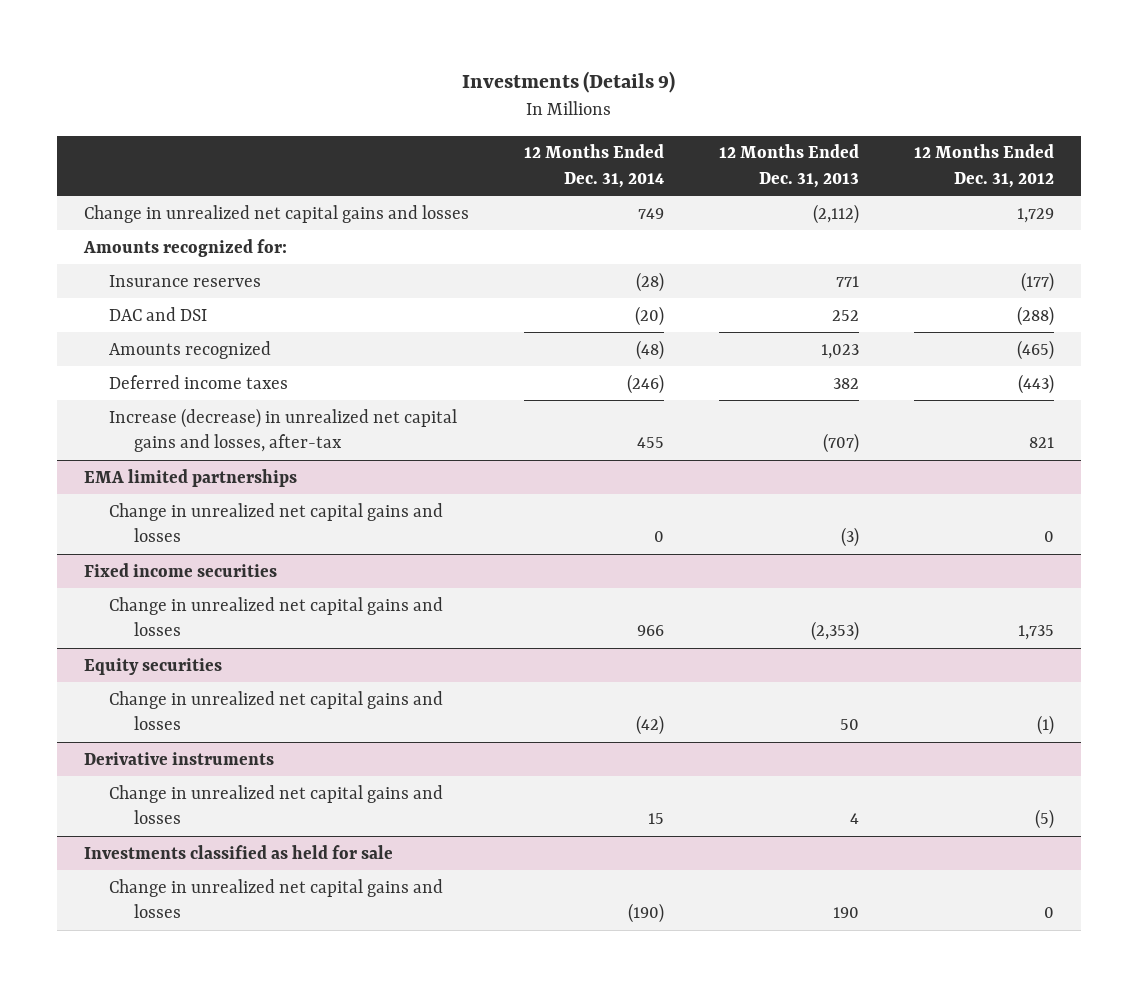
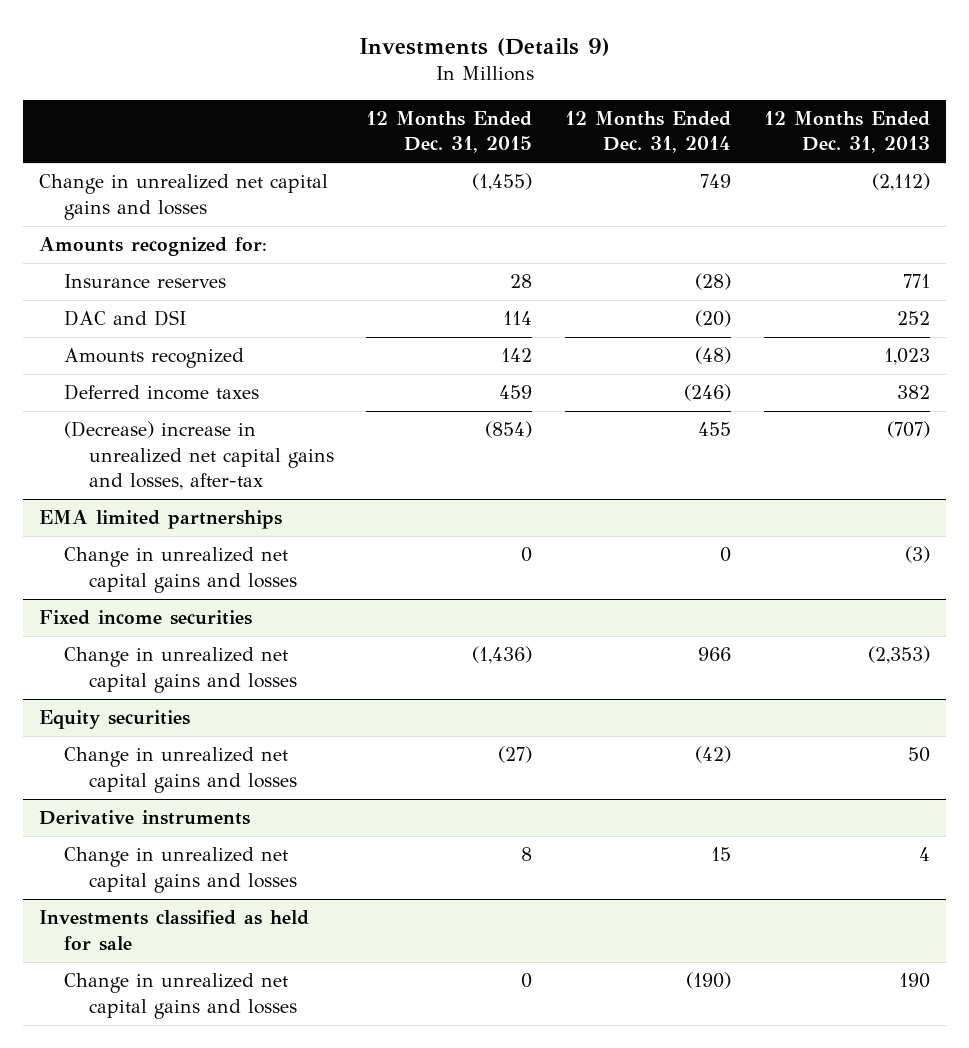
- | 12 Months Ended Dec. 31, 2014 | 12 Months Ended Dec. 31, 2013 | 12 Months Ended Dec. 31, 2012
+ | 12 Months Ended Dec. 31, 2015 | 12 Months Ended Dec. 31, 2014 | 12 Months Ended Dec. 31, 2013
- Increase (decrease) in unrealized net capital gains and losses, after-tax | 455 | (707) | 821
+ (Decrease) increase in unrealized net capital gains and losses, after-tax | (854) | 455 | (707)

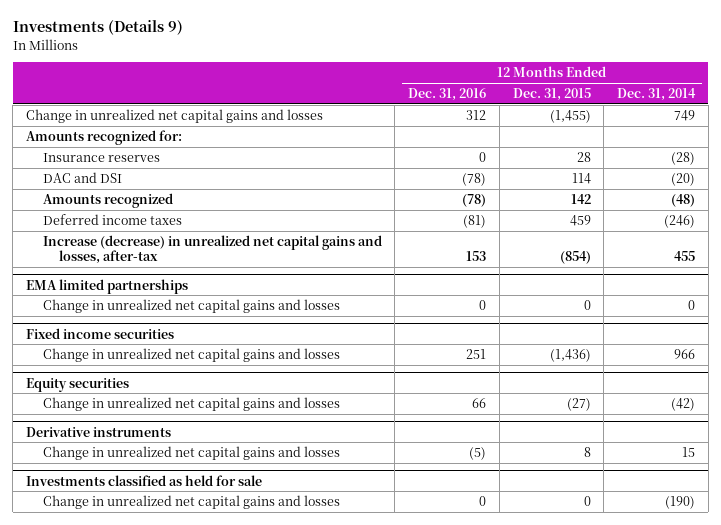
- | 12 Months Ended Dec. 31, 2015 | 12 Months Ended Dec. 31, 2014 | 12 Months Ended Dec. 31, 2013
+ | 12 Months Ended Dec. 31, 2016 | 12 Months Ended Dec. 31, 2015 | 12 Months Ended Dec. 31, 2014
- (Decrease) increase in unrealized net capital gains and losses, after-tax | (854) | 455 | (707)
+ Increase (decrease) in unrealized net capital gains and losses, after-tax | 153 | (854) | 455

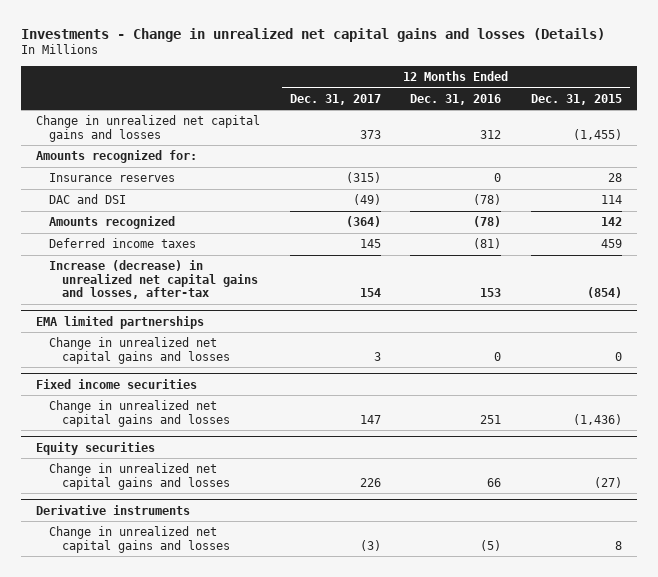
- Investments (Details 9)
+ Investments - Change in unrealized net capital gains and losses (Details)
- | 12 Months Ended Dec. 31, 2016 | 12 Months Ended Dec. 31, 2015 | 12 Months Ended Dec. 31, 2014
+ | 12 Months Ended Dec. 31, 2017 | 12 Months Ended Dec. 31, 2016 | 12 Months Ended Dec. 31, 2015
- Investments classified as held for sale
- Change in unrealized net capital gains and losses | 0 | 0 | (190)

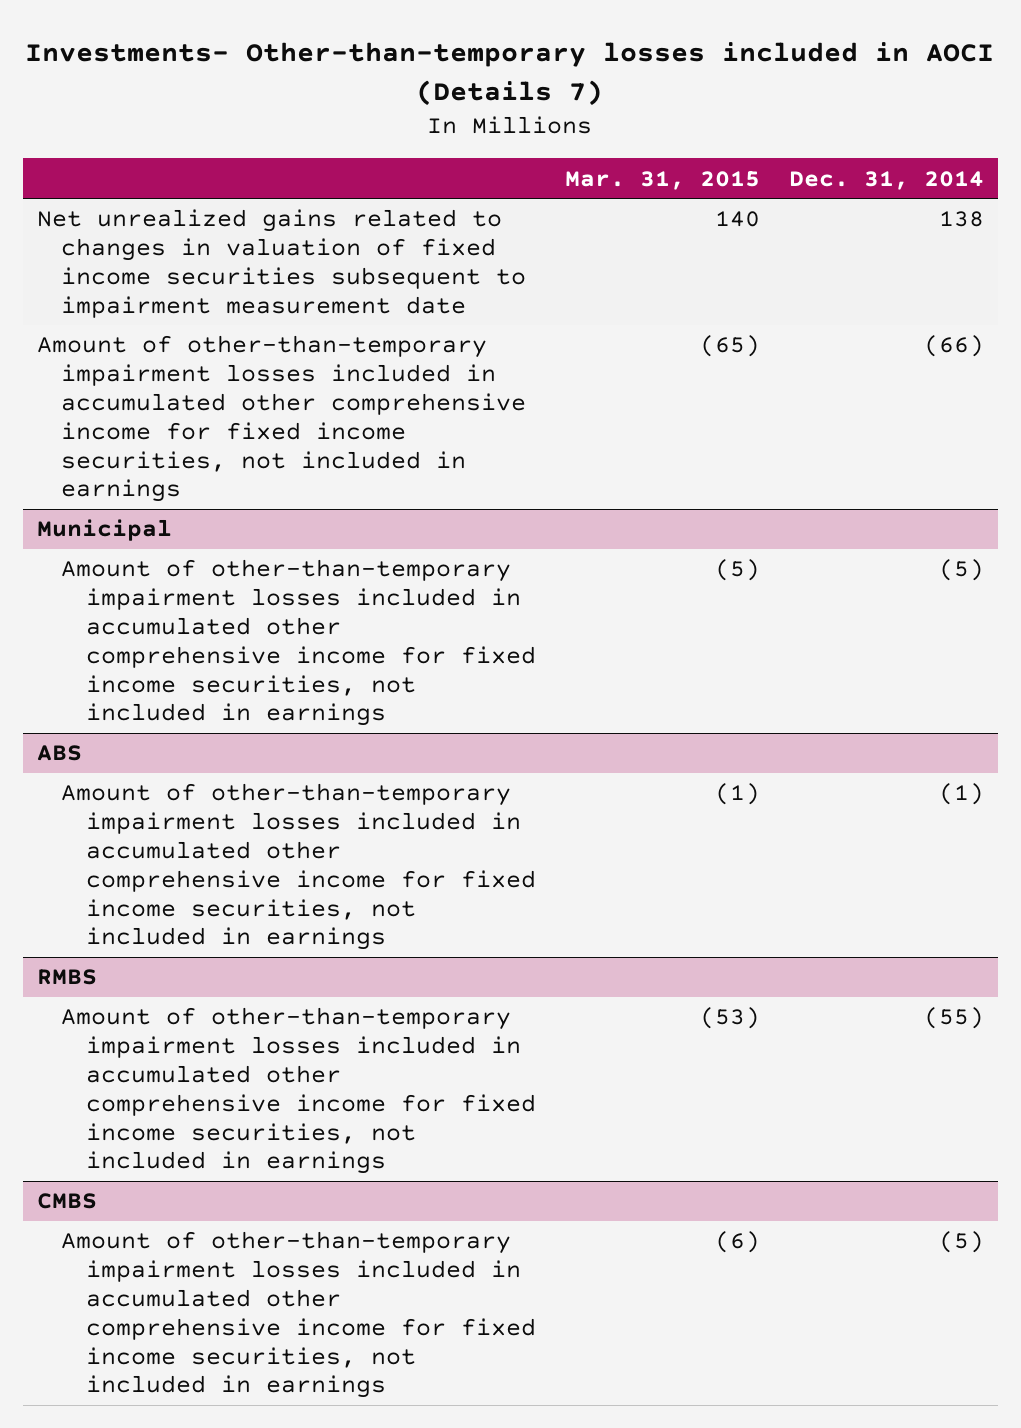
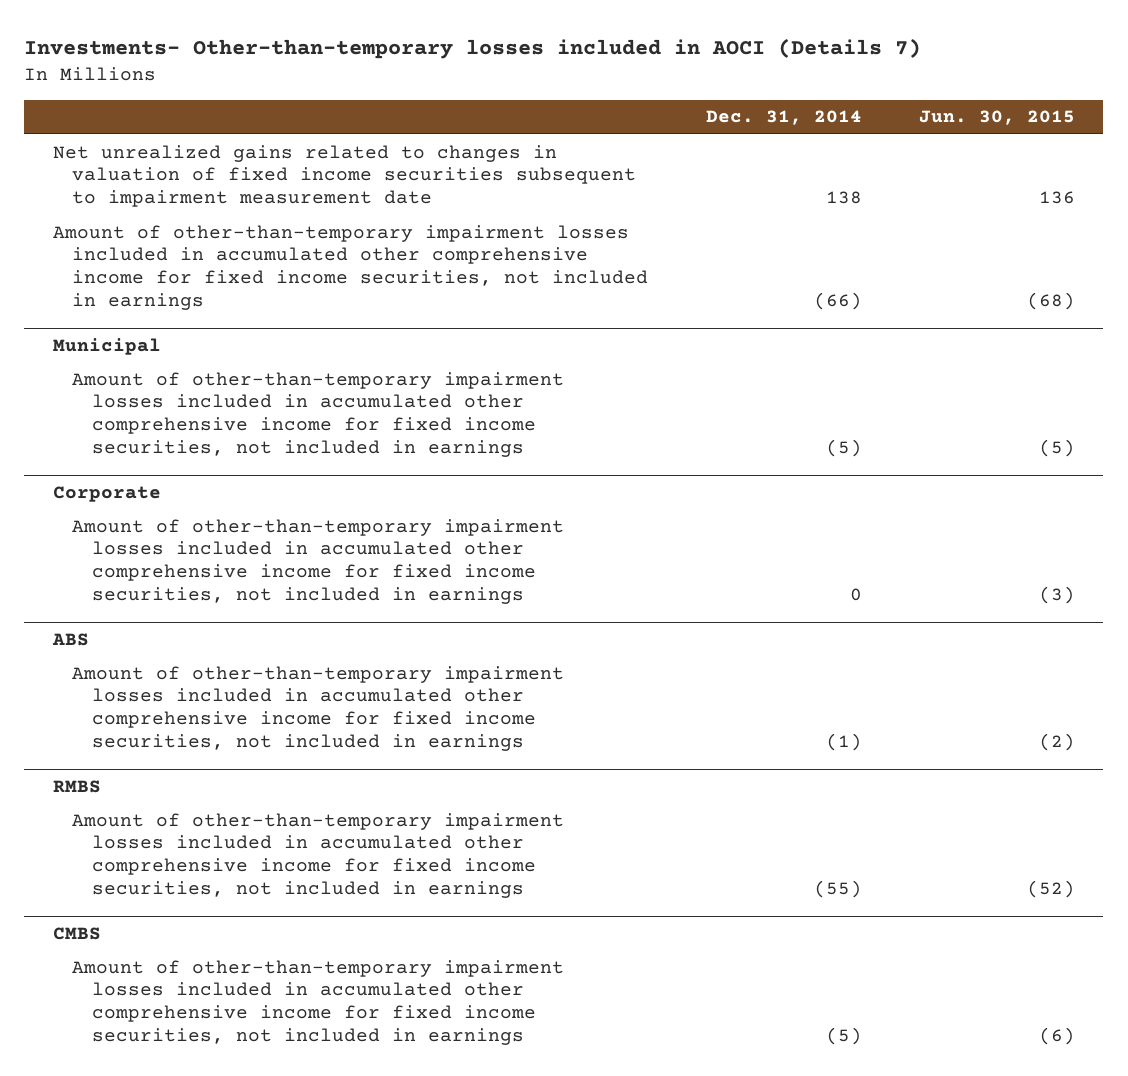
- | Mar. 31, 2015 | Dec. 31, 2014
+ | Dec. 31, 2014 | Jun. 30, 2015
+ Corporate
+ Amount of other-than-temporary impairment losses included in accumulated other comprehensive income for fixed income securities, not included in earnings | 0 | (3)

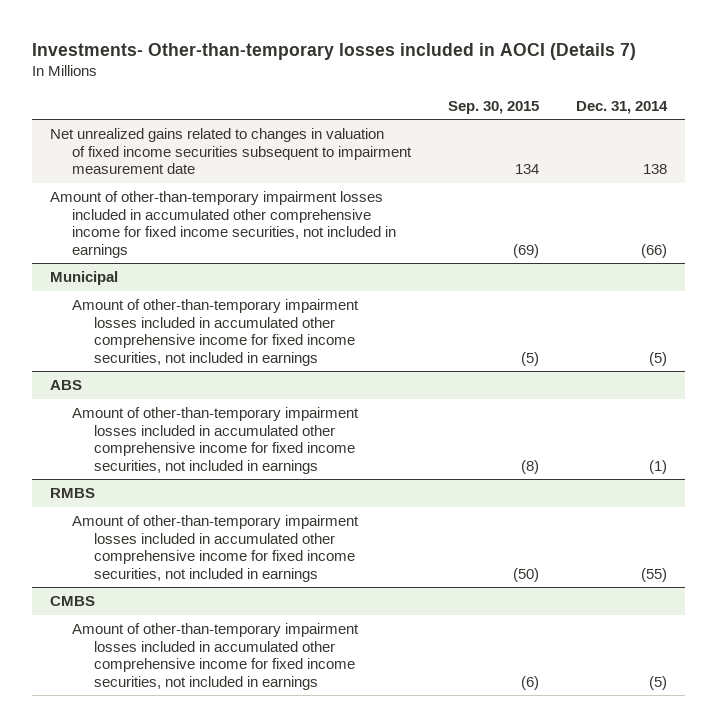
- | Dec. 31, 2014 | Jun. 30, 2015
+ | Sep. 30, 2015 | Dec. 31, 2014
- Corporate
- Amount of other-than-temporary impairment losses included in accumulated other comprehensive income for fixed income securities, not included in earnings | 0 | (3)

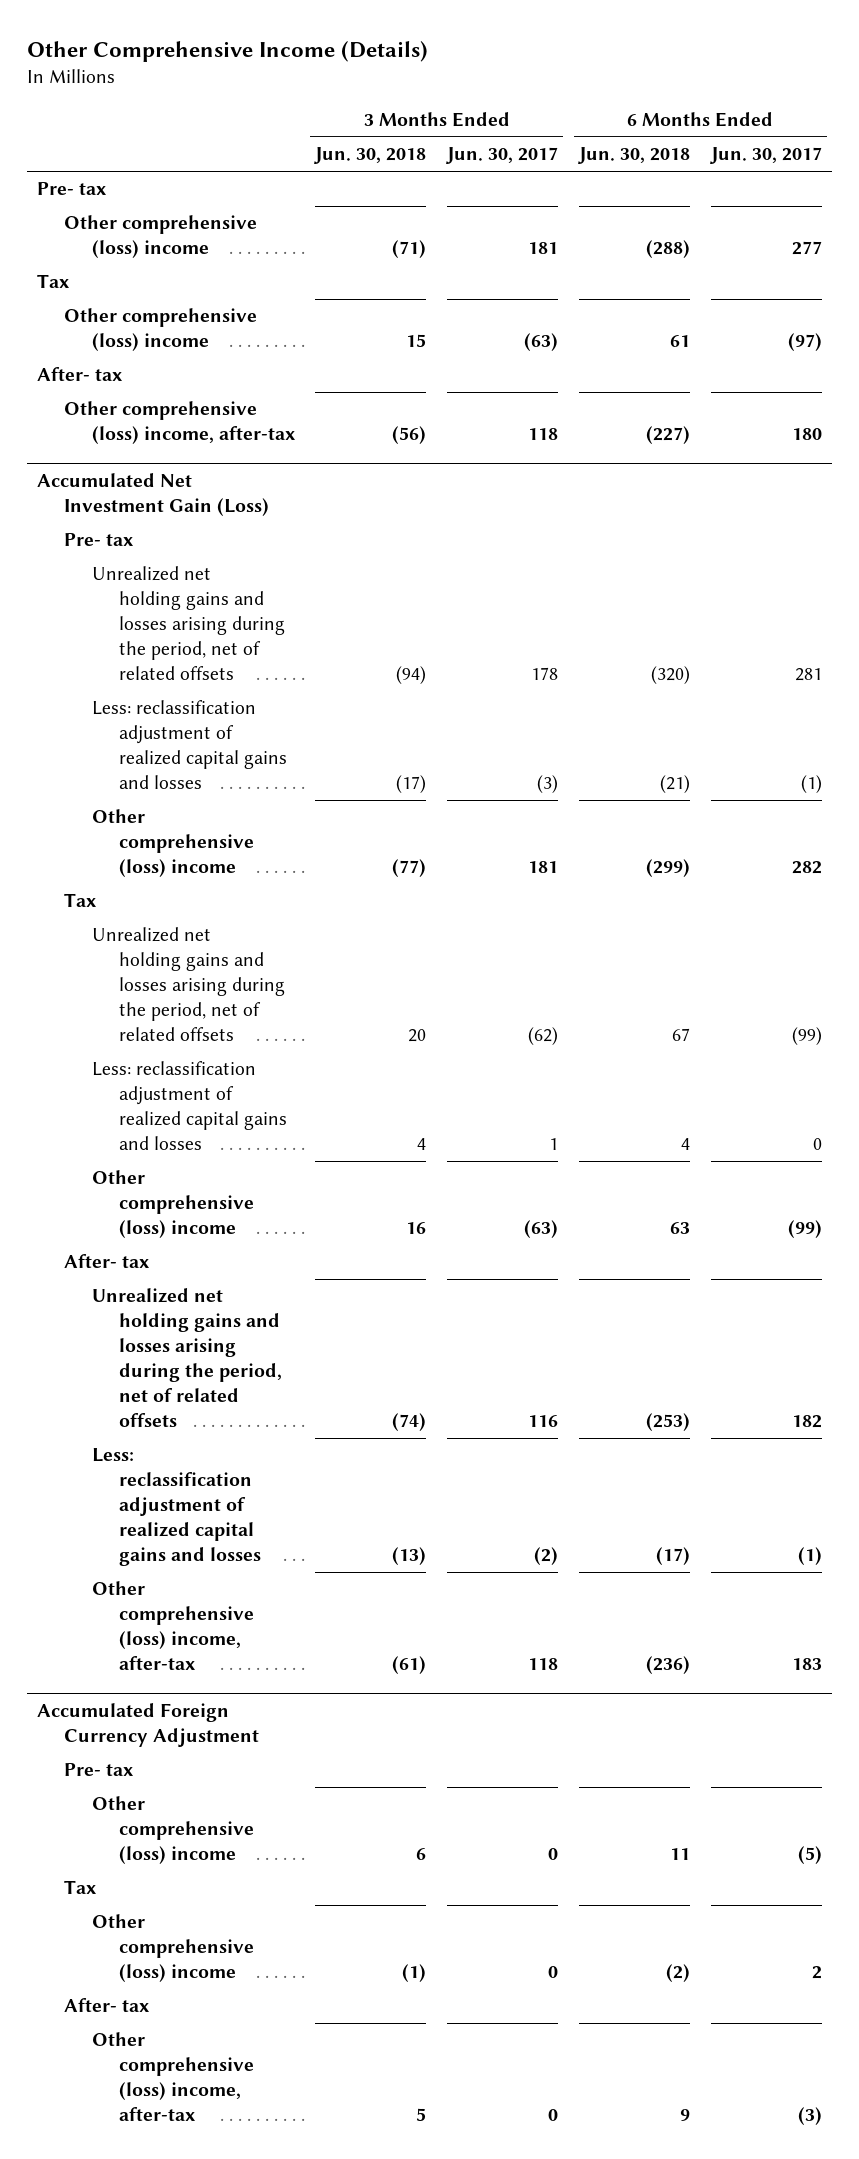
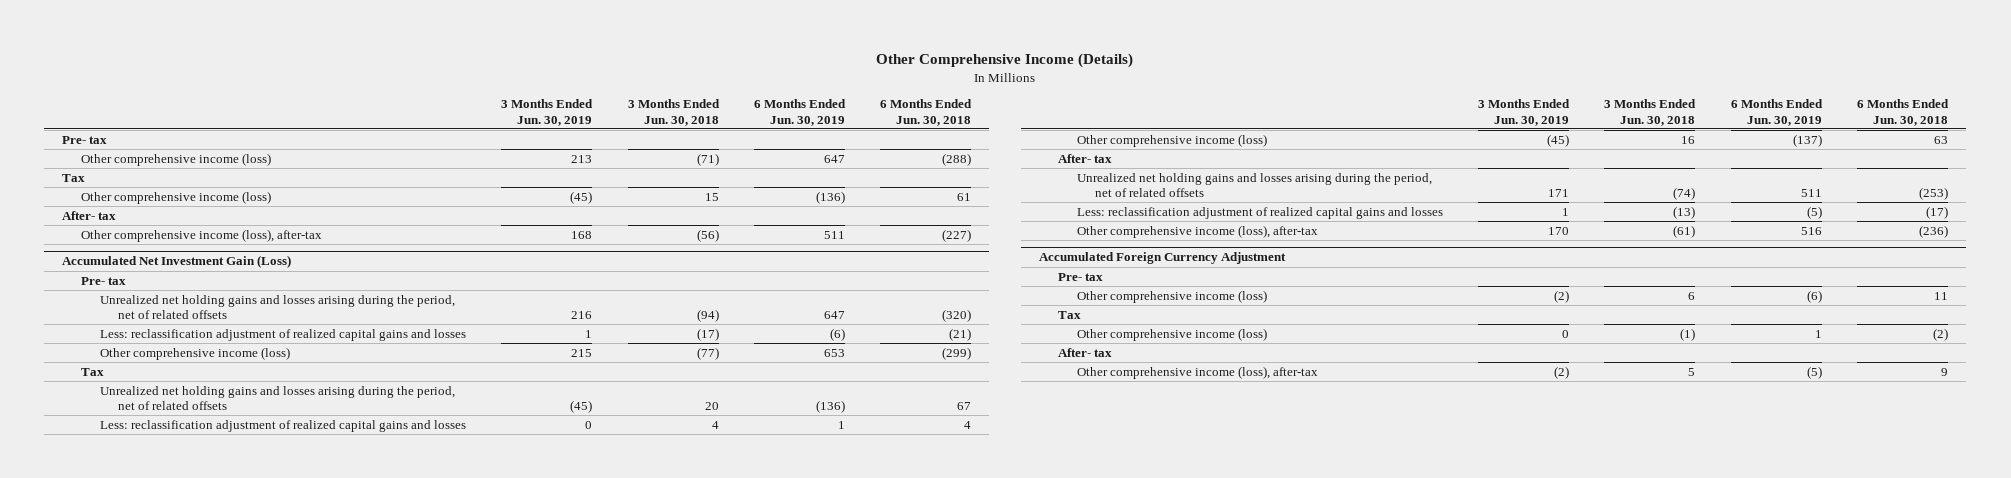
- | 3 Months Ended Jun. 30, 2018 | 3 Months Ended Jun. 30, 2017 | 6 Months Ended Jun. 30, 2018 | 6 Months Ended Jun. 30, 2017
+ | 3 Months Ended Jun. 30, 2019 | 3 Months Ended Jun. 30, 2018 | 6 Months Ended Jun. 30, 2019 | 6 Months Ended Jun. 30, 2018
- Other comprehensive (loss) income | (71) | 181 | (288) | 277
+ Other comprehensive income (loss) | 213 | (71) | 647 | (288)
- Other comprehensive (loss) income | 15 | (63) | 61 | (97)
+ Other comprehensive income (loss) | (45) | 15 | (136) | 61
- Other comprehensive (loss) income, after-tax | (56) | 118 | (227) | 180
+ Other comprehensive income (loss), after-tax | 168 | (56) | 511 | (227)
@ Accumulated Net Investment Gain (Loss)
- Other comprehensive (loss) income | (77) | 181 | (299) | 282
+ Other comprehensive income (loss) | 215 | (77) | 653 | (299)
- Other comprehensive (loss) income | 16 | (63) | 63 | (99)
+ Other comprehensive income (loss) | (45) | 16 | (137) | 63
- Other comprehensive (loss) income, after-tax | (61) | 118 | (236) | 183
+ Other comprehensive income (loss), after-tax | 170 | (61) | 516 | (236)
@ Accumulated Foreign Currency Adjustment
- Other comprehensive (loss) income | 6 | 0 | 11 | (5)
+ Other comprehensive income (loss) | (2) | 6 | (6) | 11
- Other comprehensive (loss) income | (1) | 0 | (2) | 2
+ Other comprehensive income (loss) | 0 | (1) | 1 | (2)
- Other comprehensive (loss) income, after-tax | 5 | 0 | 9 | (3)
+ Other comprehensive income (loss), after-tax | (2) | 5 | (5) | 9

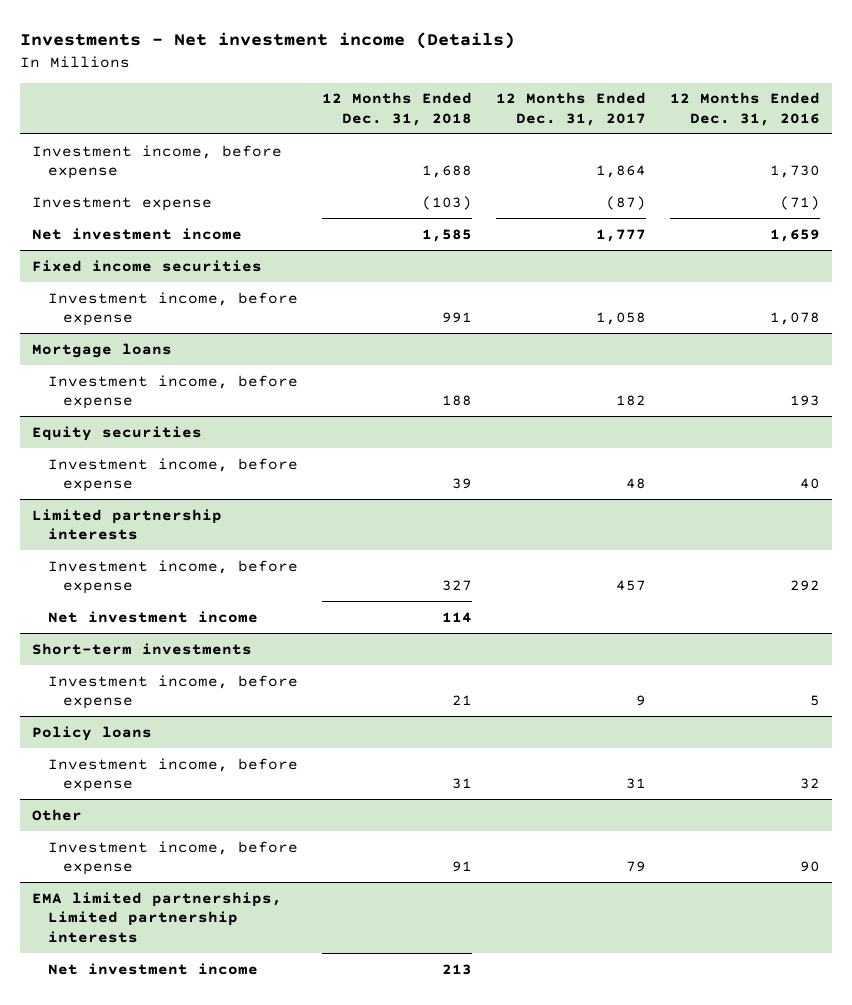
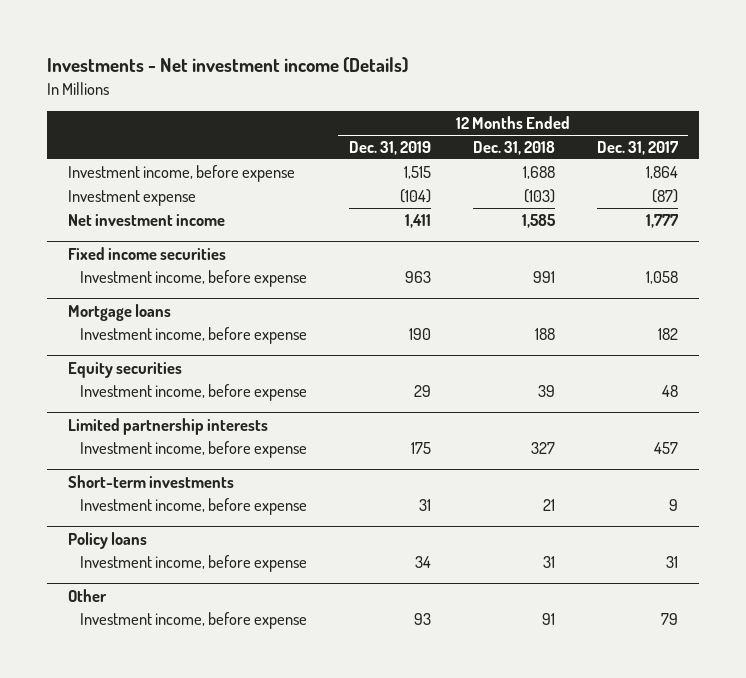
- | 12 Months Ended Dec. 31, 2018 | 12 Months Ended Dec. 31, 2017 | 12 Months Ended Dec. 31, 2016
+ | 12 Months Ended Dec. 31, 2019 | 12 Months Ended Dec. 31, 2018 | 12 Months Ended Dec. 31, 2017
@ Limited partnership interests
- Net investment income | 114 | |
- EMA limited partnerships, Limited partnership interests
- Net investment income | 213 | |

